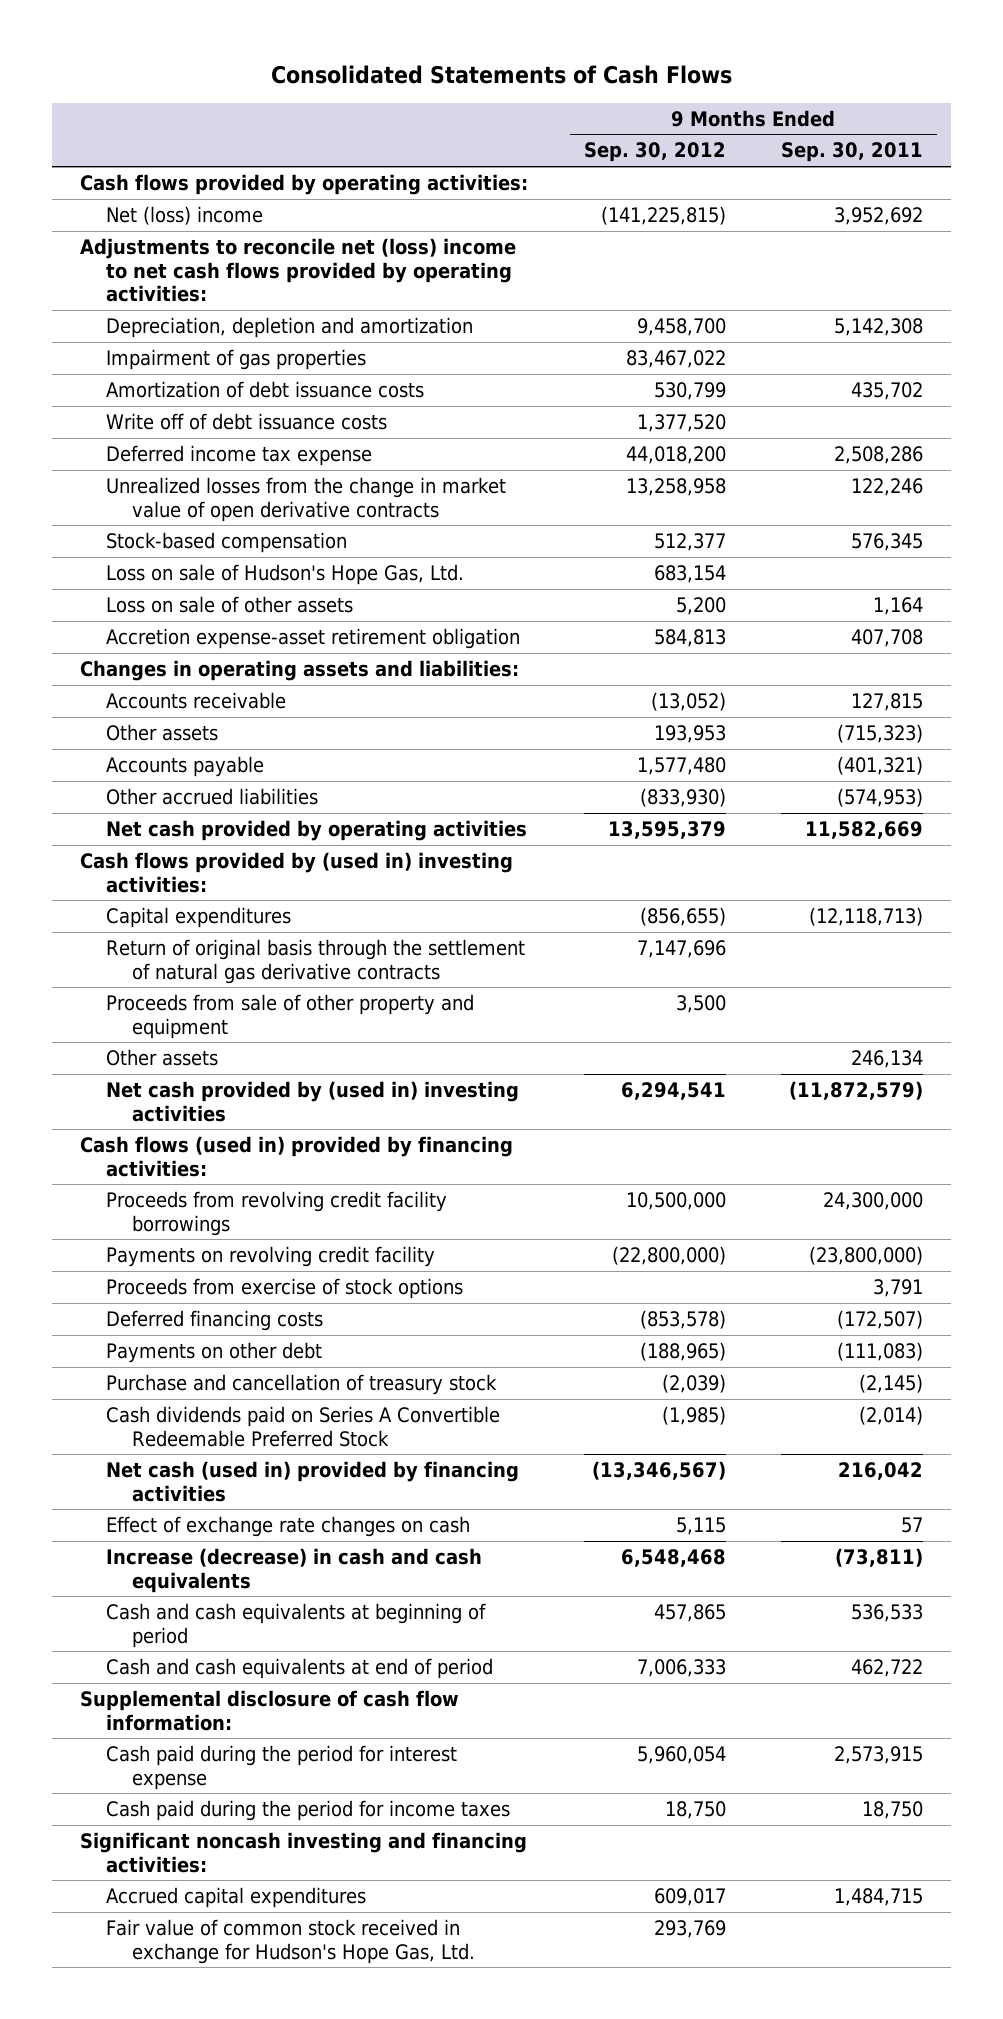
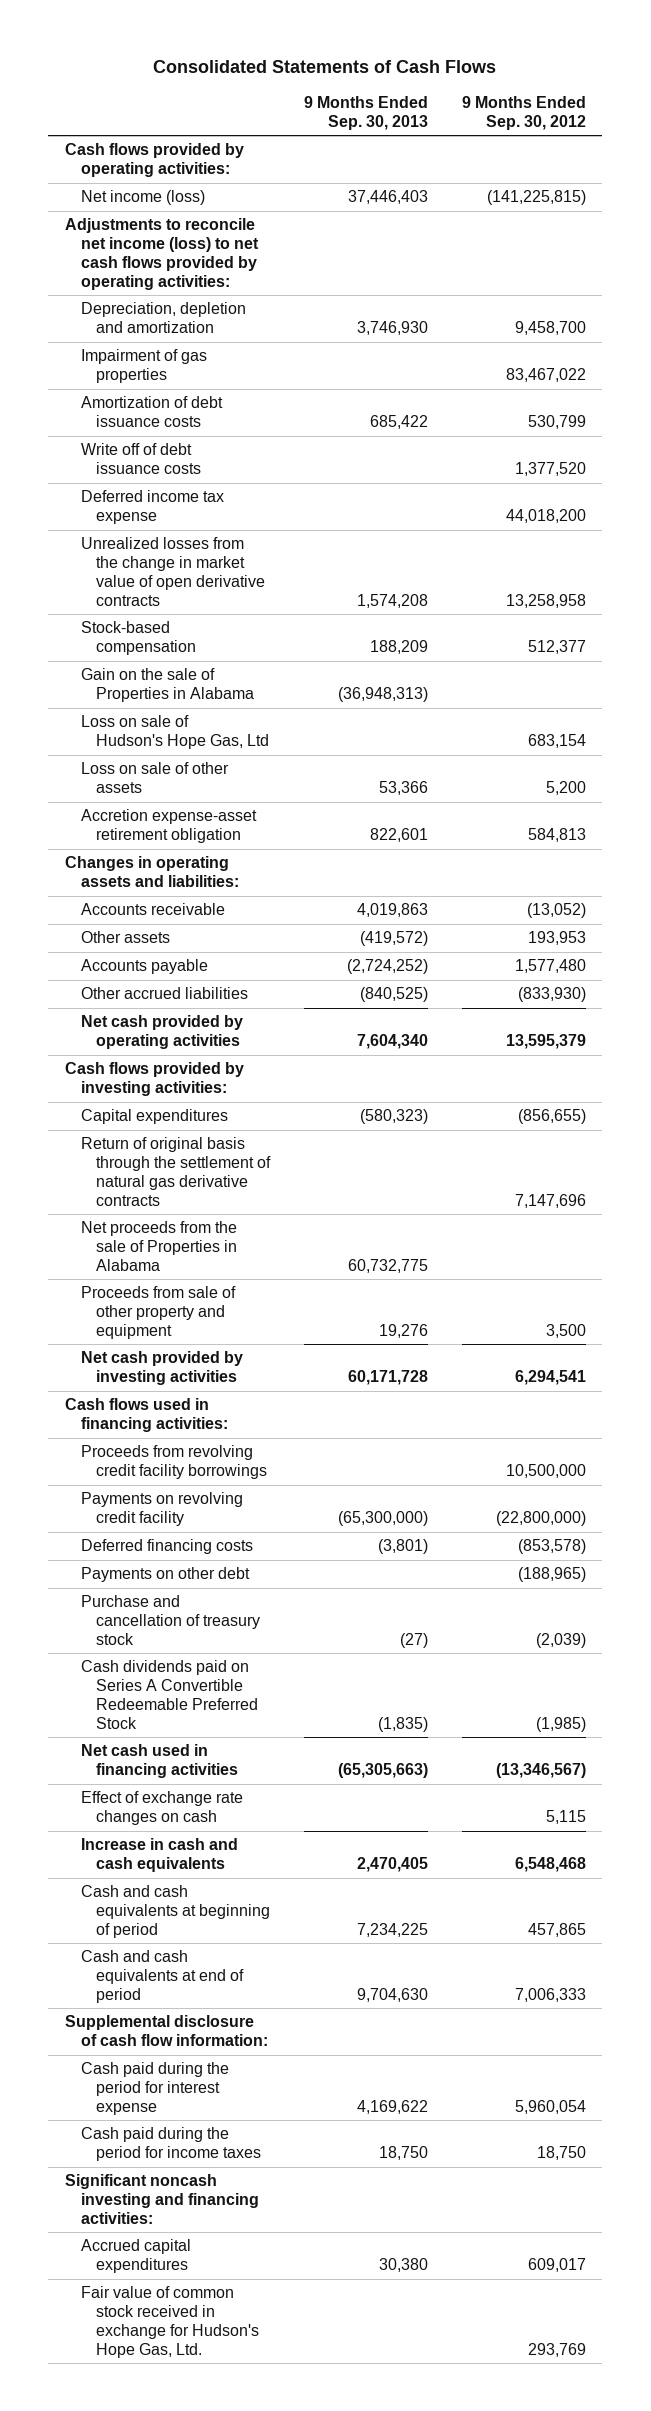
- | 9 Months Ended Sep. 30, 2012 | 9 Months Ended Sep. 30, 2011
+ | 9 Months Ended Sep. 30, 2013 | 9 Months Ended Sep. 30, 2012
- Net (loss) income | (141,225,815) | 3,952,692
- Adjustments to reconcile net (loss) income to net cash flows provided by operating activities:
+ Net income (loss) | 37,446,403 | (141,225,815)
+ Adjustments to reconcile net income (loss) to net cash flows provided by operating activities:
- Loss on sale of Hudson's Hope Gas, Ltd. | 683,154 |
+ Gain on the sale of Properties in Alabama | (36,948,313) |
+ Loss on sale of Hudson's Hope Gas, Ltd | | 683,154
- Cash flows provided by (used in) investing activities:
+ Cash flows provided by investing activities:
+ Net proceeds from the sale of Properties in Alabama | 60,732,775 |
- Other assets | | 246,134
- Net cash provided by (used in) investing activities | 6,294,541 | (11,872,579)
- Cash flows (used in) provided by financing activities:
+ Net cash provided by investing activities | 60,171,728 | 6,294,541
+ Cash flows used in financing activities:
- Proceeds from exercise of stock options | | 3,791
- Net cash (used in) provided by financing activities | (13,346,567) | 216,042
+ Net cash used in financing activities | (65,305,663) | (13,346,567)
- Increase (decrease) in cash and cash equivalents | 6,548,468 | (73,811)
+ Increase in cash and cash equivalents | 2,470,405 | 6,548,468

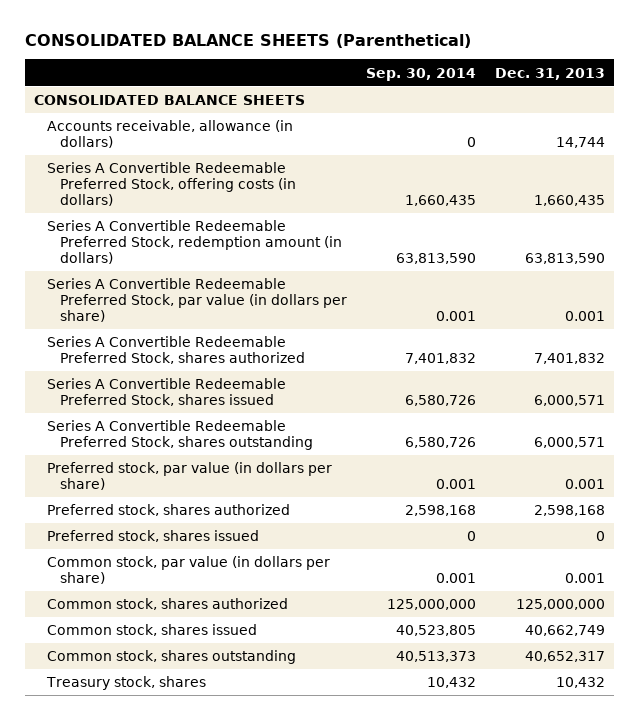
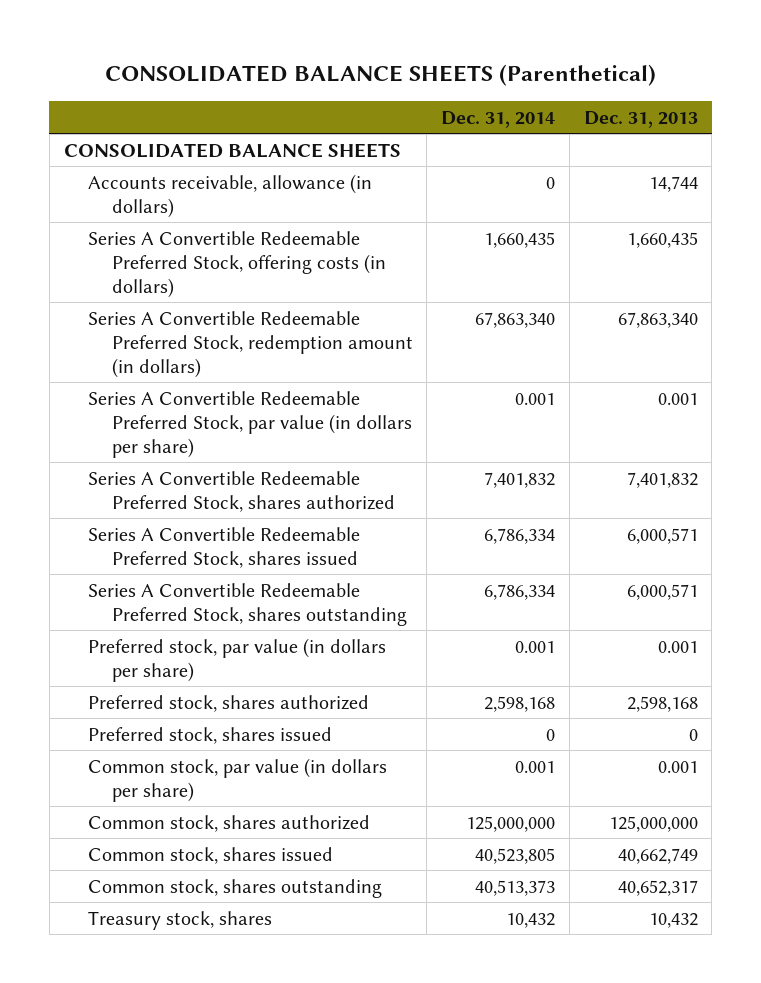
- | Sep. 30, 2014 | Dec. 31, 2013
+ | Dec. 31, 2014 | Dec. 31, 2013
- Series A Convertible Redeemable Preferred Stock, redemption amount (in dollars) | 63,813,590 | 63,813,590
+ Series A Convertible Redeemable Preferred Stock, redemption amount (in dollars) | 67,863,340 | 67,863,340

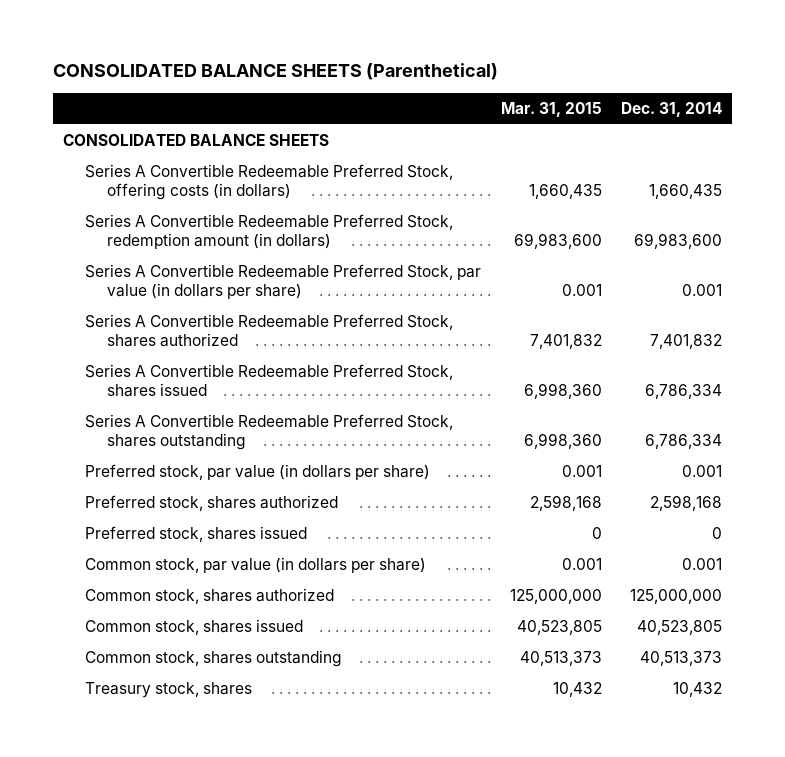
- | Dec. 31, 2014 | Dec. 31, 2013
+ | Mar. 31, 2015 | Dec. 31, 2014
- Accounts receivable, allowance (in dollars) | 0 | 14,744
- Series A Convertible Redeemable Preferred Stock, redemption amount (in dollars) | 67,863,340 | 67,863,340
+ Series A Convertible Redeemable Preferred Stock, redemption amount (in dollars) | 69,983,600 | 69,983,600

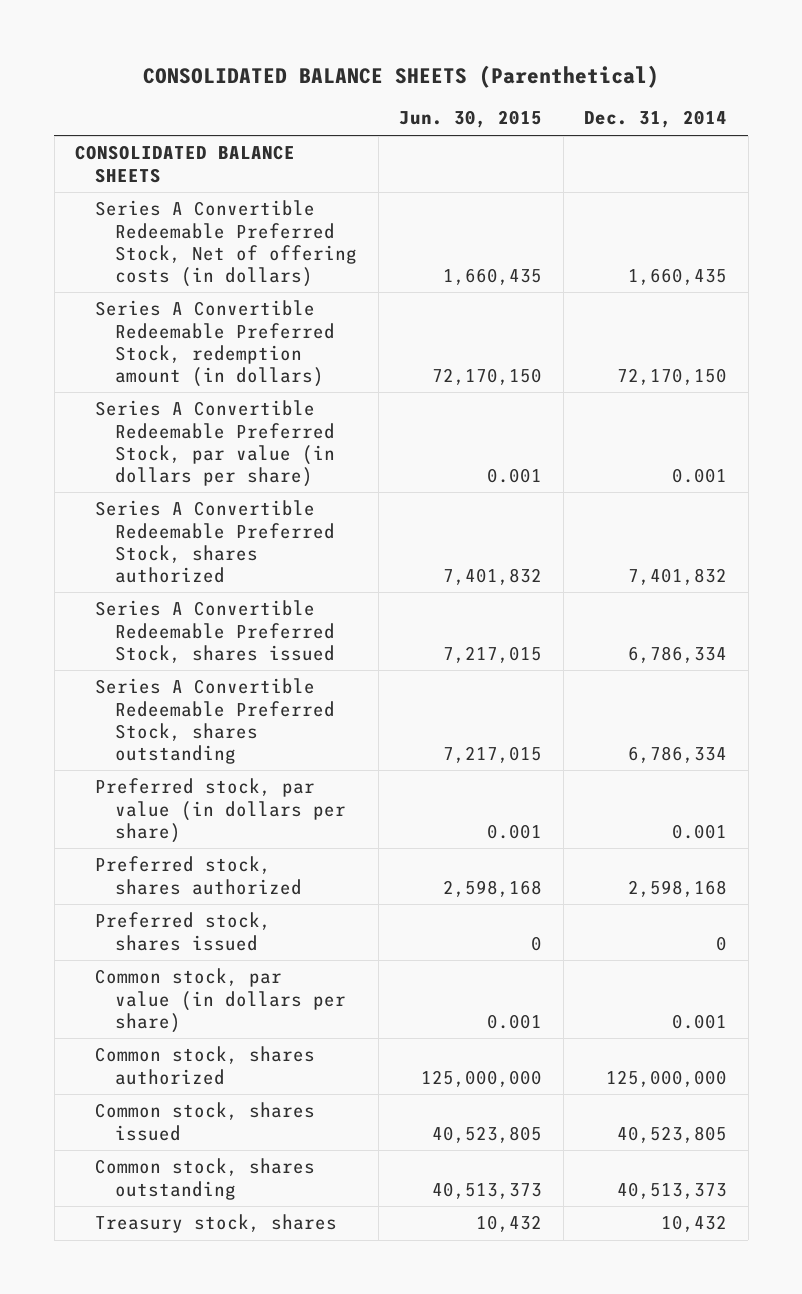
- | Mar. 31, 2015 | Dec. 31, 2014
+ | Jun. 30, 2015 | Dec. 31, 2014
- Series A Convertible Redeemable Preferred Stock, offering costs (in dollars) | 1,660,435 | 1,660,435
- Series A Convertible Redeemable Preferred Stock, redemption amount (in dollars) | 69,983,600 | 69,983,600
+ Series A Convertible Redeemable Preferred Stock, Net of offering costs (in dollars) | 1,660,435 | 1,660,435
+ Series A Convertible Redeemable Preferred Stock, redemption amount (in dollars) | 72,170,150 | 72,170,150

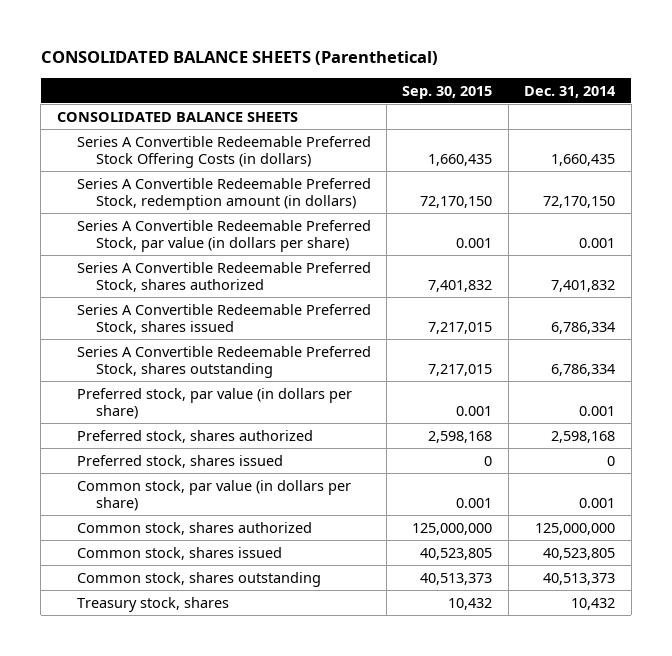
- | Jun. 30, 2015 | Dec. 31, 2014
+ | Sep. 30, 2015 | Dec. 31, 2014
- Series A Convertible Redeemable Preferred Stock, Net of offering costs (in dollars) | 1,660,435 | 1,660,435
+ Series A Convertible Redeemable Preferred Stock Offering Costs (in dollars) | 1,660,435 | 1,660,435

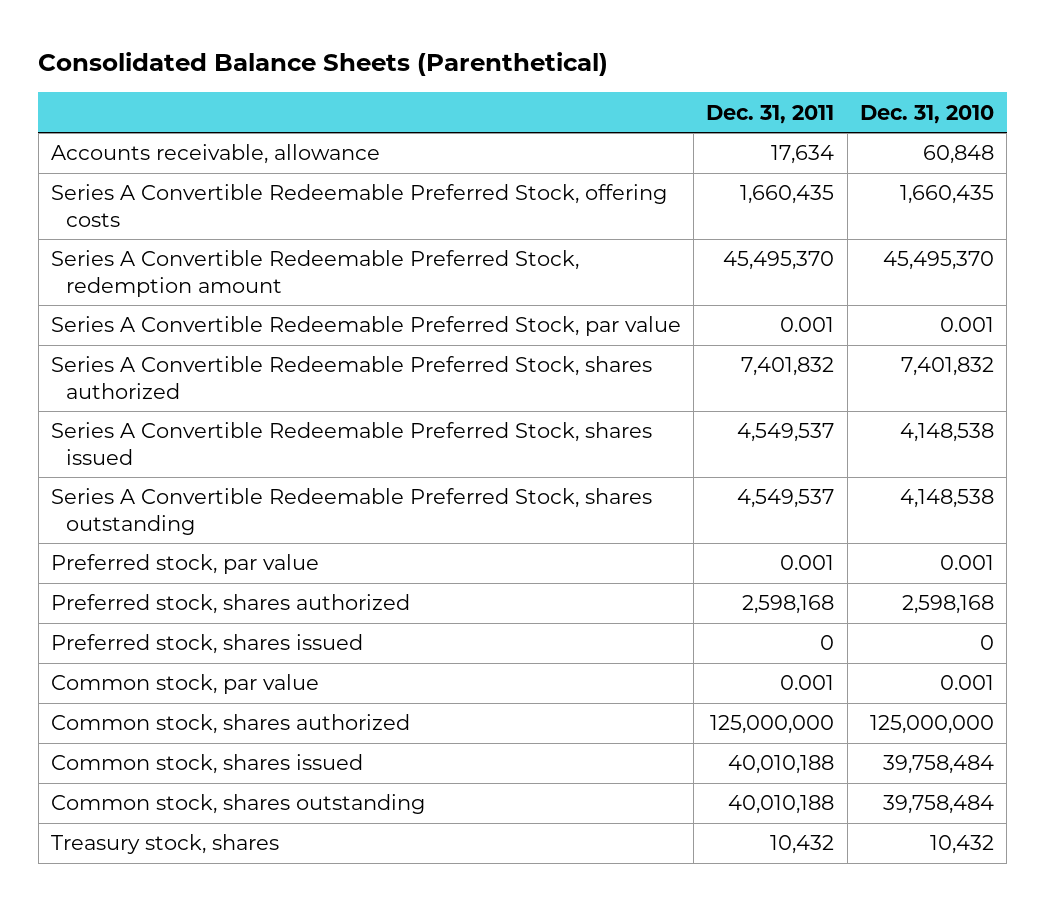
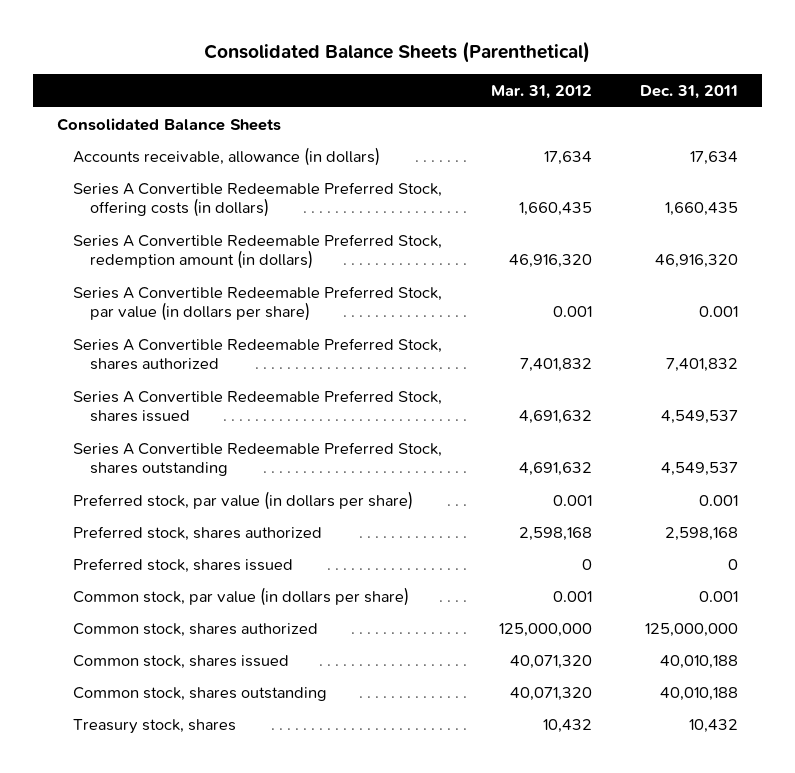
- | Dec. 31, 2011 | Dec. 31, 2010
+ | Mar. 31, 2012 | Dec. 31, 2011
- Accounts receivable, allowance | 17,634 | 60,848
- Series A Convertible Redeemable Preferred Stock, offering costs | 1,660,435 | 1,660,435
- Series A Convertible Redeemable Preferred Stock, redemption amount | 45,495,370 | 45,495,370
- Series A Convertible Redeemable Preferred Stock, par value | 0.001 | 0.001
+ Consolidated Balance Sheets
+ Accounts receivable, allowance (in dollars) | 17,634 | 17,634
+ Series A Convertible Redeemable Preferred Stock, offering costs (in dollars) | 1,660,435 | 1,660,435
+ Series A Convertible Redeemable Preferred Stock, redemption amount (in dollars) | 46,916,320 | 46,916,320
+ Series A Convertible Redeemable Preferred Stock, par value (in dollars per share) | 0.001 | 0.001
- Preferred stock, par value | 0.001 | 0.001
+ Preferred stock, par value (in dollars per share) | 0.001 | 0.001
- Common stock, par value | 0.001 | 0.001
+ Common stock, par value (in dollars per share) | 0.001 | 0.001

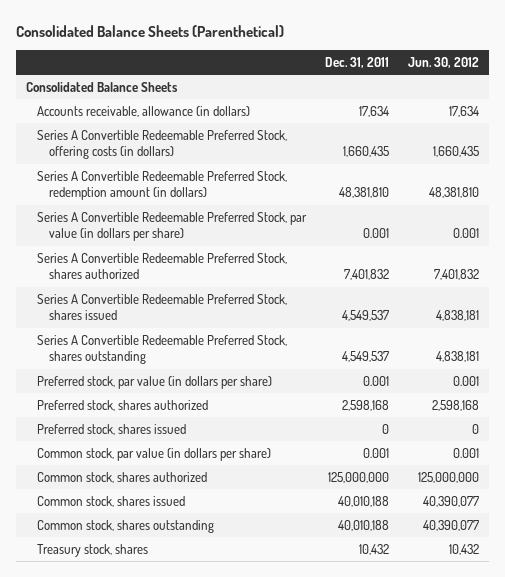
- | Mar. 31, 2012 | Dec. 31, 2011
+ | Dec. 31, 2011 | Jun. 30, 2012
- Series A Convertible Redeemable Preferred Stock, redemption amount (in dollars) | 46,916,320 | 46,916,320
+ Series A Convertible Redeemable Preferred Stock, redemption amount (in dollars) | 48,381,810 | 48,381,810

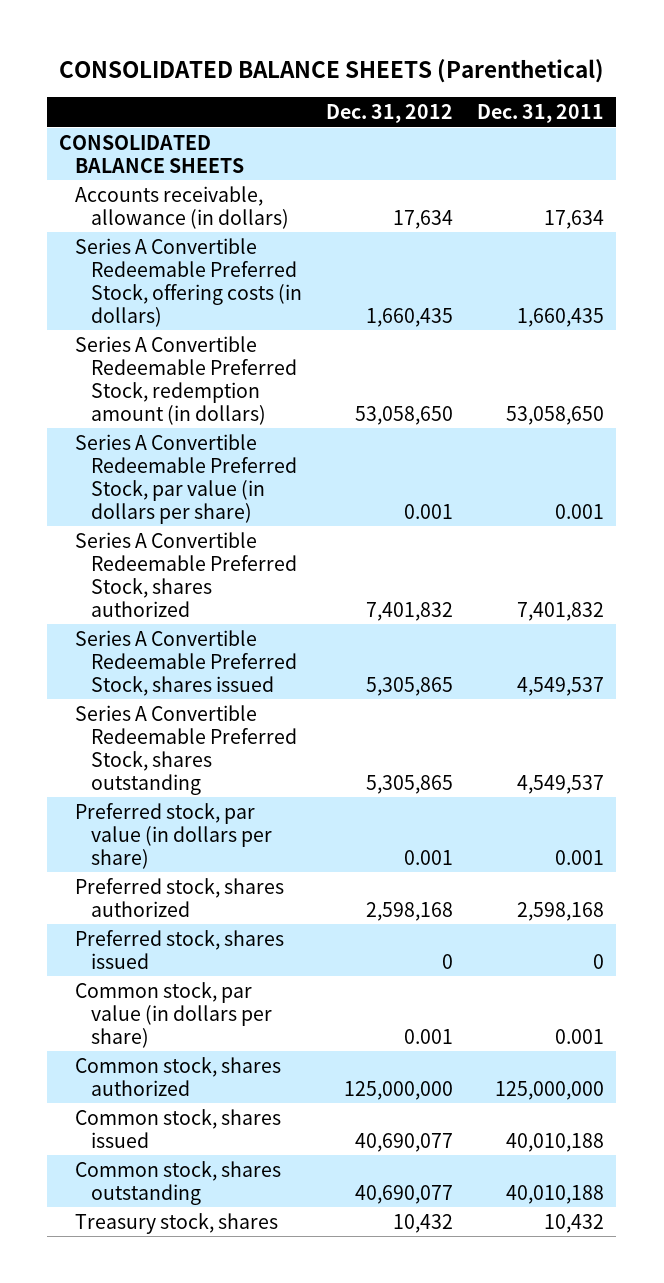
- Consolidated Balance Sheets (Parenthetical)
+ CONSOLIDATED BALANCE SHEETS (Parenthetical)
- | Dec. 31, 2011 | Jun. 30, 2012
+ | Dec. 31, 2012 | Dec. 31, 2011
- Consolidated Balance Sheets
+ CONSOLIDATED BALANCE SHEETS
- Series A Convertible Redeemable Preferred Stock, redemption amount (in dollars) | 48,381,810 | 48,381,810
+ Series A Convertible Redeemable Preferred Stock, redemption amount (in dollars) | 53,058,650 | 53,058,650

